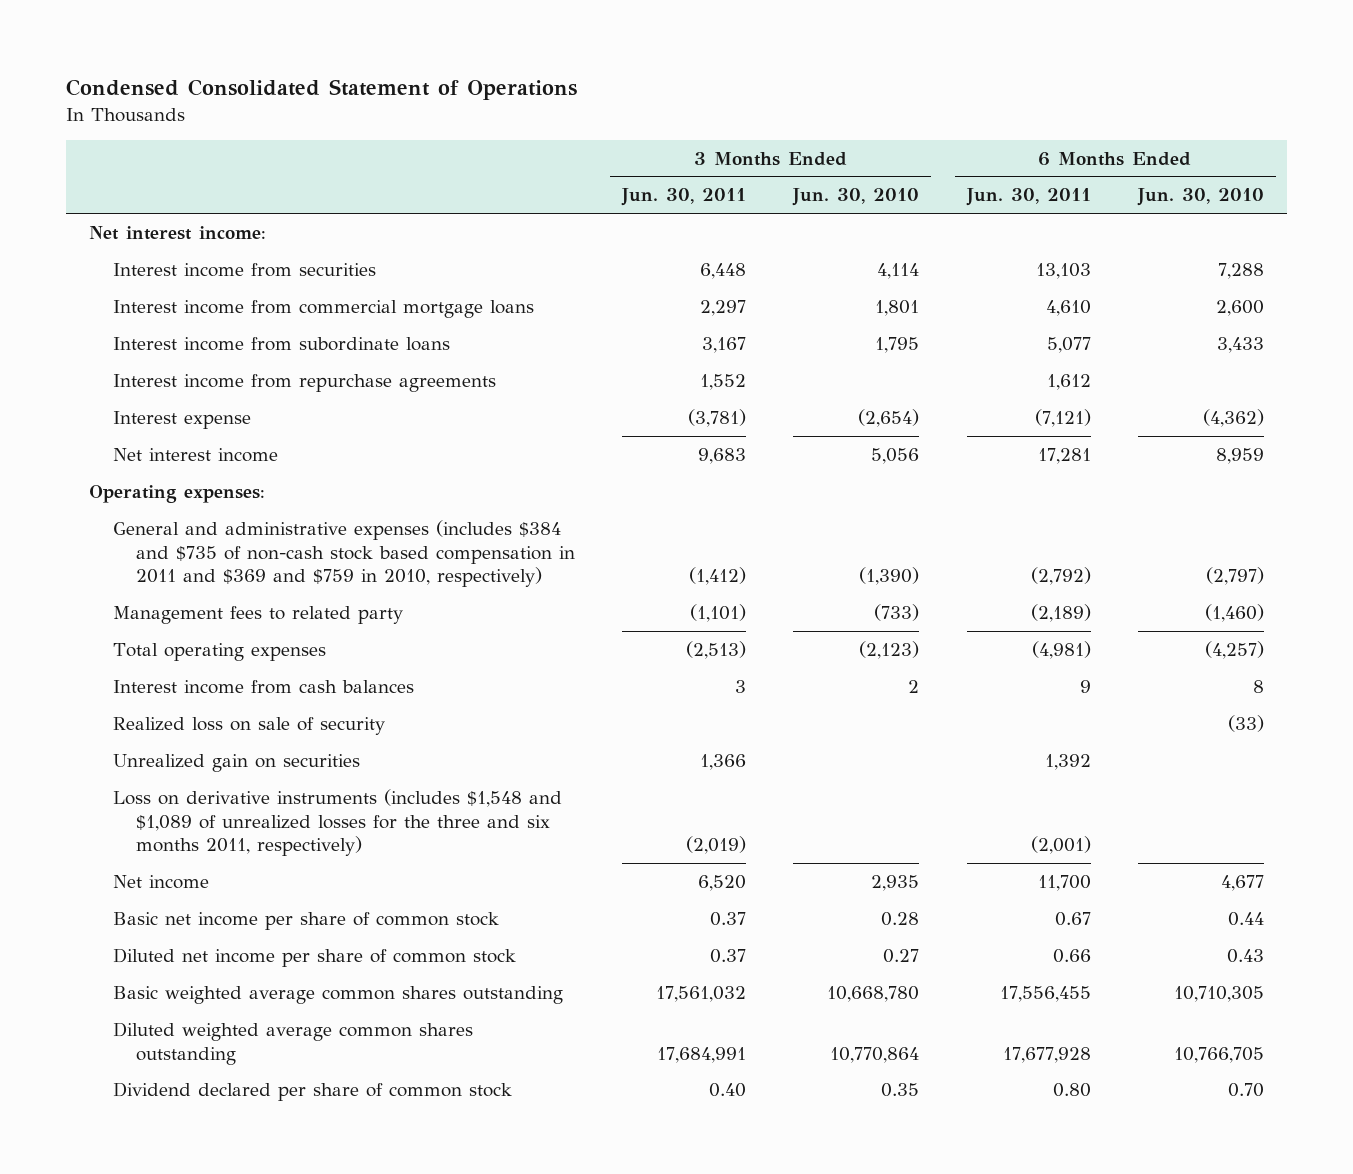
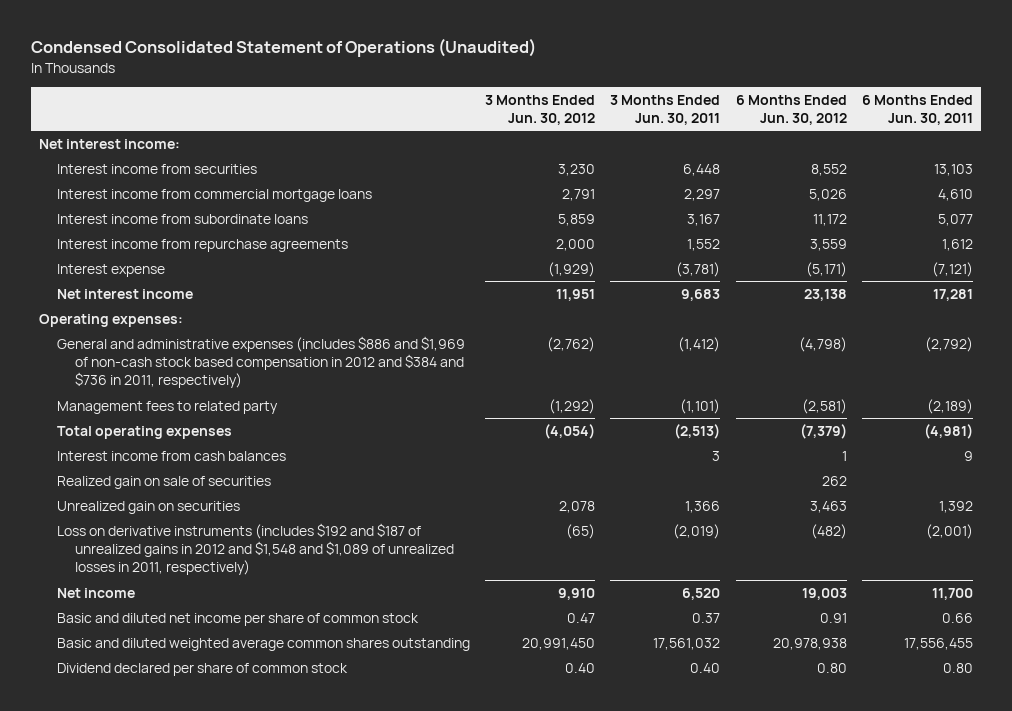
- Condensed Consolidated Statement of Operations
+ Condensed Consolidated Statement of Operations (Unaudited)
- | 3 Months Ended Jun. 30, 2011 | 3 Months Ended Jun. 30, 2010 | 6 Months Ended Jun. 30, 2011 | 6 Months Ended Jun. 30, 2010
+ | 3 Months Ended Jun. 30, 2012 | 3 Months Ended Jun. 30, 2011 | 6 Months Ended Jun. 30, 2012 | 6 Months Ended Jun. 30, 2011
- General and administrative expenses (includes $384 and $735 of non-cash stock based compensation in 2011 and $369 and $759 in 2010, respectively) | (1,412) | (1,390) | (2,792) | (2,797)
+ General and administrative expenses (includes $886 and $1,969 of non-cash stock based compensation in 2012 and $384 and $736 in 2011, respectively) | (2,762) | (1,412) | (4,798) | (2,792)
- Realized loss on sale of security | | | | (33)
+ Realized gain on sale of securities | | | 262 |
- Loss on derivative instruments (includes $1,548 and $1,089 of unrealized losses for the three and six months 2011, respectively) | (2,019) | | (2,001) |
+ Loss on derivative instruments (includes $192 and $187 of unrealized gains in 2012 and $1,548 and $1,089 of unrealized losses in 2011, respectively) | (65) | (2,019) | (482) | (2,001)
- Basic net income per share of common stock | 0.37 | 0.28 | 0.67 | 0.44
- Diluted net income per share of common stock | 0.37 | 0.27 | 0.66 | 0.43
- Basic weighted average common shares outstanding | 17,561,032 | 10,668,780 | 17,556,455 | 10,710,305
- Diluted weighted average common shares outstanding | 17,684,991 | 10,770,864 | 17,677,928 | 10,766,705
+ Basic and diluted net income per share of common stock | 0.47 | 0.37 | 0.91 | 0.66
+ Basic and diluted weighted average common shares outstanding | 20,991,450 | 17,561,032 | 20,978,938 | 17,556,455

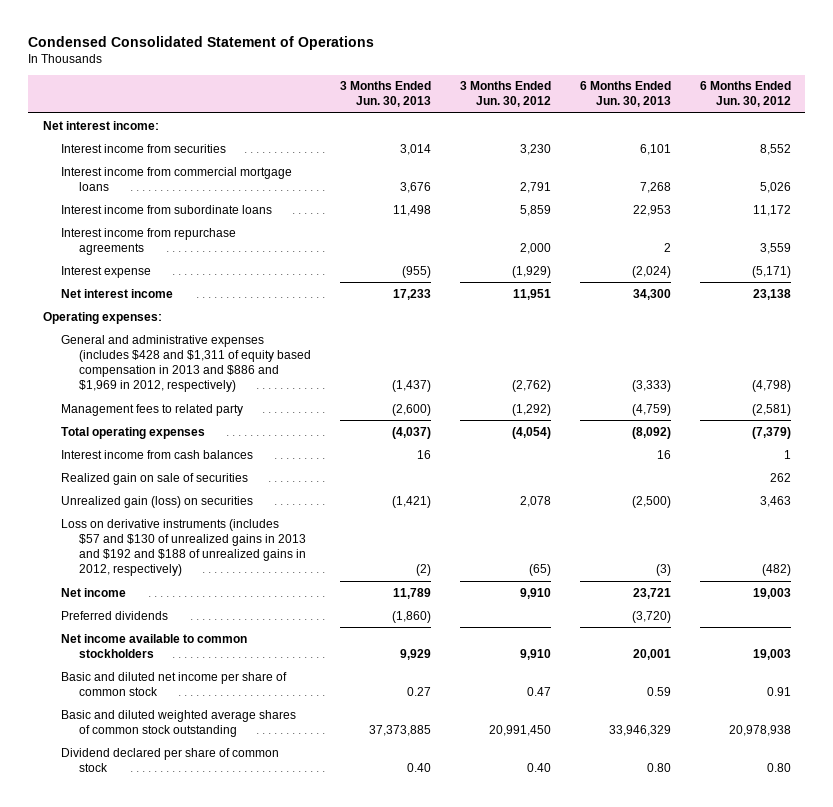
- Condensed Consolidated Statement of Operations (Unaudited)
+ Condensed Consolidated Statement of Operations
- | 3 Months Ended Jun. 30, 2012 | 3 Months Ended Jun. 30, 2011 | 6 Months Ended Jun. 30, 2012 | 6 Months Ended Jun. 30, 2011
+ | 3 Months Ended Jun. 30, 2013 | 3 Months Ended Jun. 30, 2012 | 6 Months Ended Jun. 30, 2013 | 6 Months Ended Jun. 30, 2012
- General and administrative expenses (includes $886 and $1,969 of non-cash stock based compensation in 2012 and $384 and $736 in 2011, respectively) | (2,762) | (1,412) | (4,798) | (2,792)
+ General and administrative expenses (includes $428 and $1,311 of equity based compensation in 2013 and $886 and $1,969 in 2012, respectively) | (1,437) | (2,762) | (3,333) | (4,798)
- Unrealized gain on securities | 2,078 | 1,366 | 3,463 | 1,392
- Loss on derivative instruments (includes $192 and $187 of unrealized gains in 2012 and $1,548 and $1,089 of unrealized losses in 2011, respectively) | (65) | (2,019) | (482) | (2,001)
+ Unrealized gain (loss) on securities | (1,421) | 2,078 | (2,500) | 3,463
+ Loss on derivative instruments (includes $57 and $130 of unrealized gains in 2013 and $192 and $188 of unrealized gains in 2012, respectively) | (2) | (65) | (3) | (482)
+ Preferred dividends | (1,860) | | (3,720) |
+ Net income available to common stockholders | 9,929 | 9,910 | 20,001 | 19,003
- Basic and diluted weighted average common shares outstanding | 20,991,450 | 17,561,032 | 20,978,938 | 17,556,455
+ Basic and diluted weighted average shares of common stock outstanding | 37,373,885 | 20,991,450 | 33,946,329 | 20,978,938

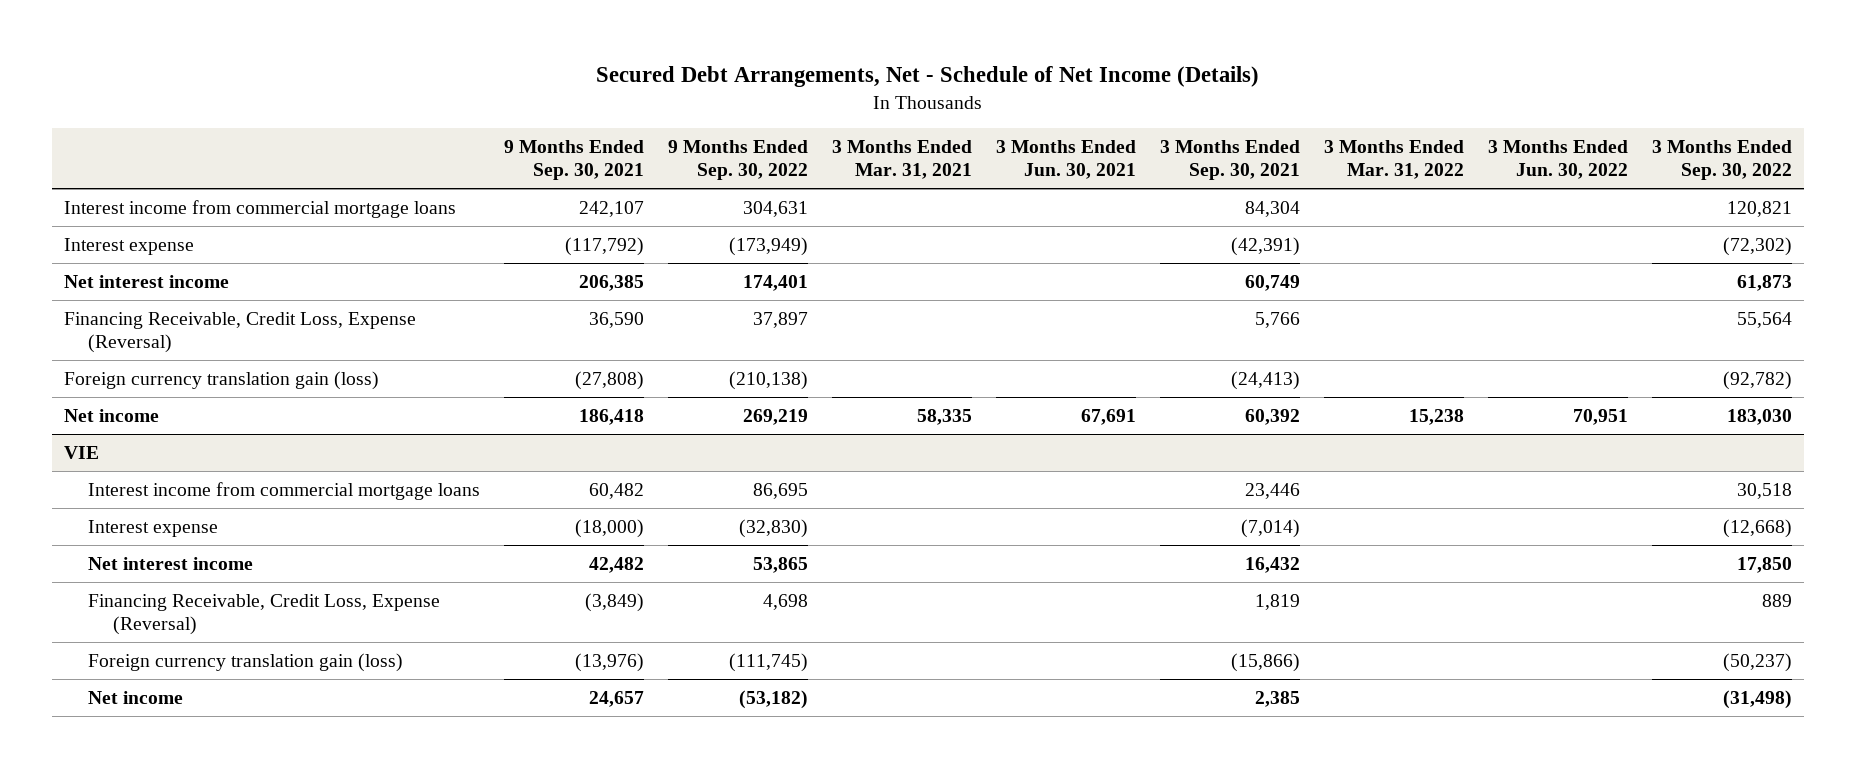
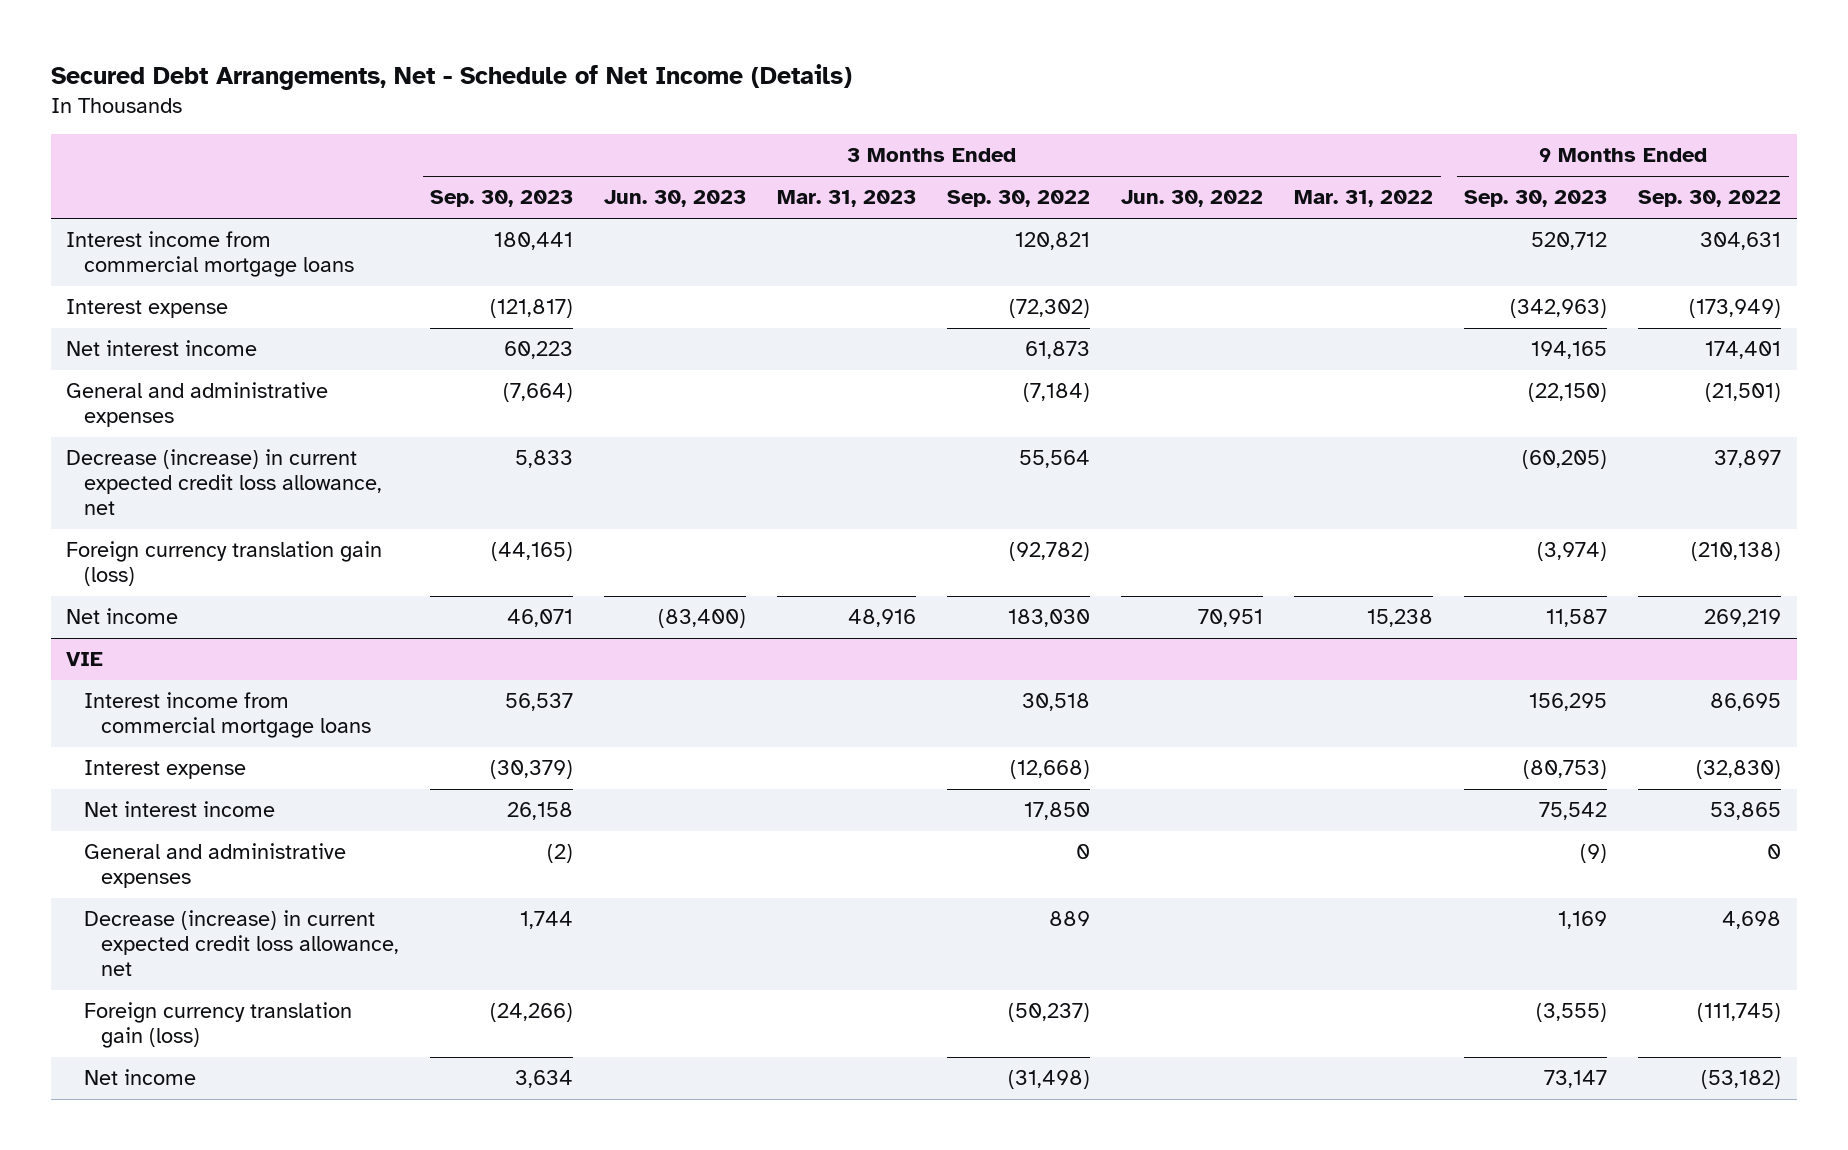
- | 9 Months Ended Sep. 30, 2021 | 9 Months Ended Sep. 30, 2022 | 3 Months Ended Mar. 31, 2021 | 3 Months Ended Jun. 30, 2021 | 3 Months Ended Sep. 30, 2021 | 3 Months Ended Mar. 31, 2022 | 3 Months Ended Jun. 30, 2022 | 3 Months Ended Sep. 30, 2022
+ | 3 Months Ended Sep. 30, 2023 | 3 Months Ended Jun. 30, 2023 | 3 Months Ended Mar. 31, 2023 | 3 Months Ended Sep. 30, 2022 | 3 Months Ended Jun. 30, 2022 | 3 Months Ended Mar. 31, 2022 | 9 Months Ended Sep. 30, 2023 | 9 Months Ended Sep. 30, 2022
- Financing Receivable, Credit Loss, Expense (Reversal) | 36,590 | 37,897 | | | 5,766 | | | 55,564
+ General and administrative expenses | (7,664) | | | (7,184) | | | (22,150) | (21,501)
+ Decrease (increase) in current expected credit loss allowance, net | 5,833 | | | 55,564 | | | (60,205) | 37,897
@ VIE
- Financing Receivable, Credit Loss, Expense (Reversal) | (3,849) | 4,698 | | | 1,819 | | | 889
+ General and administrative expenses | (2) | | | 0 | | | (9) | 0
+ Decrease (increase) in current expected credit loss allowance, net | 1,744 | | | 889 | | | 1,169 | 4,698

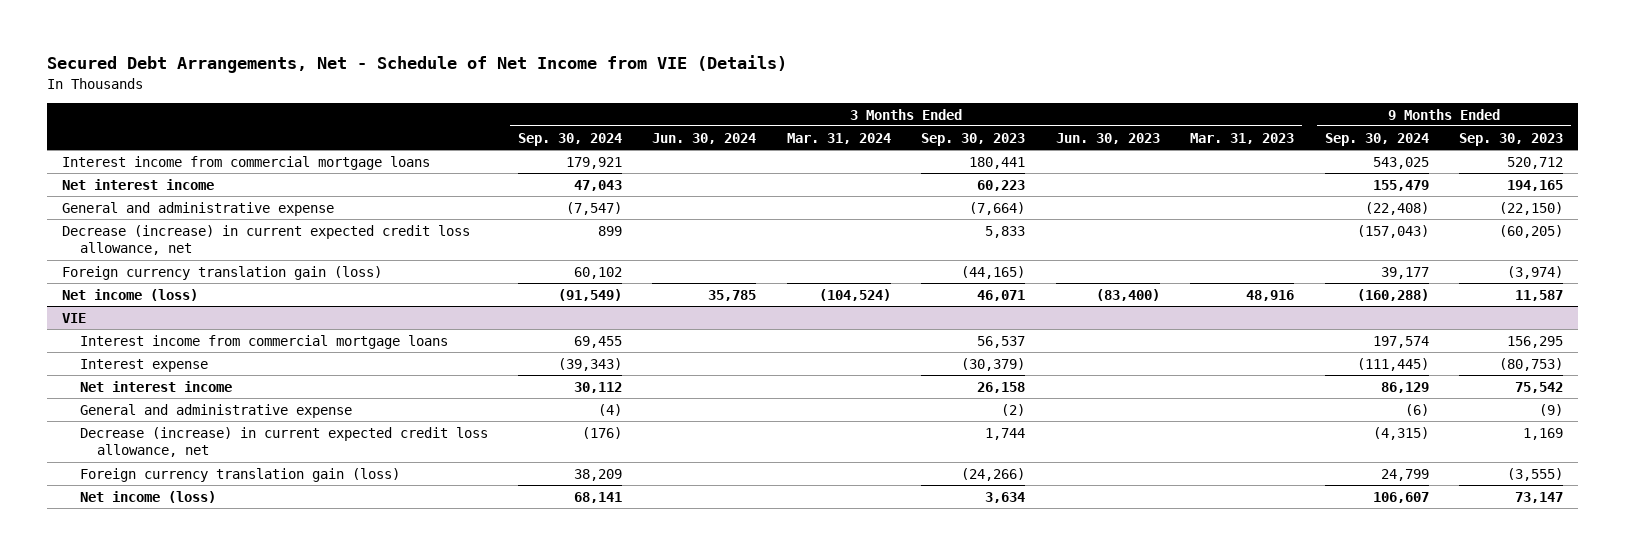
- Secured Debt Arrangements, Net - Schedule of Net Income (Details)
+ Secured Debt Arrangements, Net - Schedule of Net Income from VIE (Details)
- | 3 Months Ended Sep. 30, 2023 | 3 Months Ended Jun. 30, 2023 | 3 Months Ended Mar. 31, 2023 | 3 Months Ended Sep. 30, 2022 | 3 Months Ended Jun. 30, 2022 | 3 Months Ended Mar. 31, 2022 | 9 Months Ended Sep. 30, 2023 | 9 Months Ended Sep. 30, 2022
+ | 3 Months Ended Sep. 30, 2024 | 3 Months Ended Jun. 30, 2024 | 3 Months Ended Mar. 31, 2024 | 3 Months Ended Sep. 30, 2023 | 3 Months Ended Jun. 30, 2023 | 3 Months Ended Mar. 31, 2023 | 9 Months Ended Sep. 30, 2024 | 9 Months Ended Sep. 30, 2023
- Interest expense | (121,817) | | | (72,302) | | | (342,963) | (173,949)
- General and administrative expenses | (7,664) | | | (7,184) | | | (22,150) | (21,501)
+ General and administrative expense | (7,547) | | | (7,664) | | | (22,408) | (22,150)
- Net income | 46,071 | (83,400) | 48,916 | 183,030 | 70,951 | 15,238 | 11,587 | 269,219
+ Net income (loss) | (91,549) | 35,785 | (104,524) | 46,071 | (83,400) | 48,916 | (160,288) | 11,587
@ VIE
- General and administrative expenses | (2) | | | 0 | | | (9) | 0
+ General and administrative expense | (4) | | | (2) | | | (6) | (9)
- Net income | 3,634 | | | (31,498) | | | 73,147 | (53,182)
+ Net income (loss) | 68,141 | | | 3,634 | | | 106,607 | 73,147

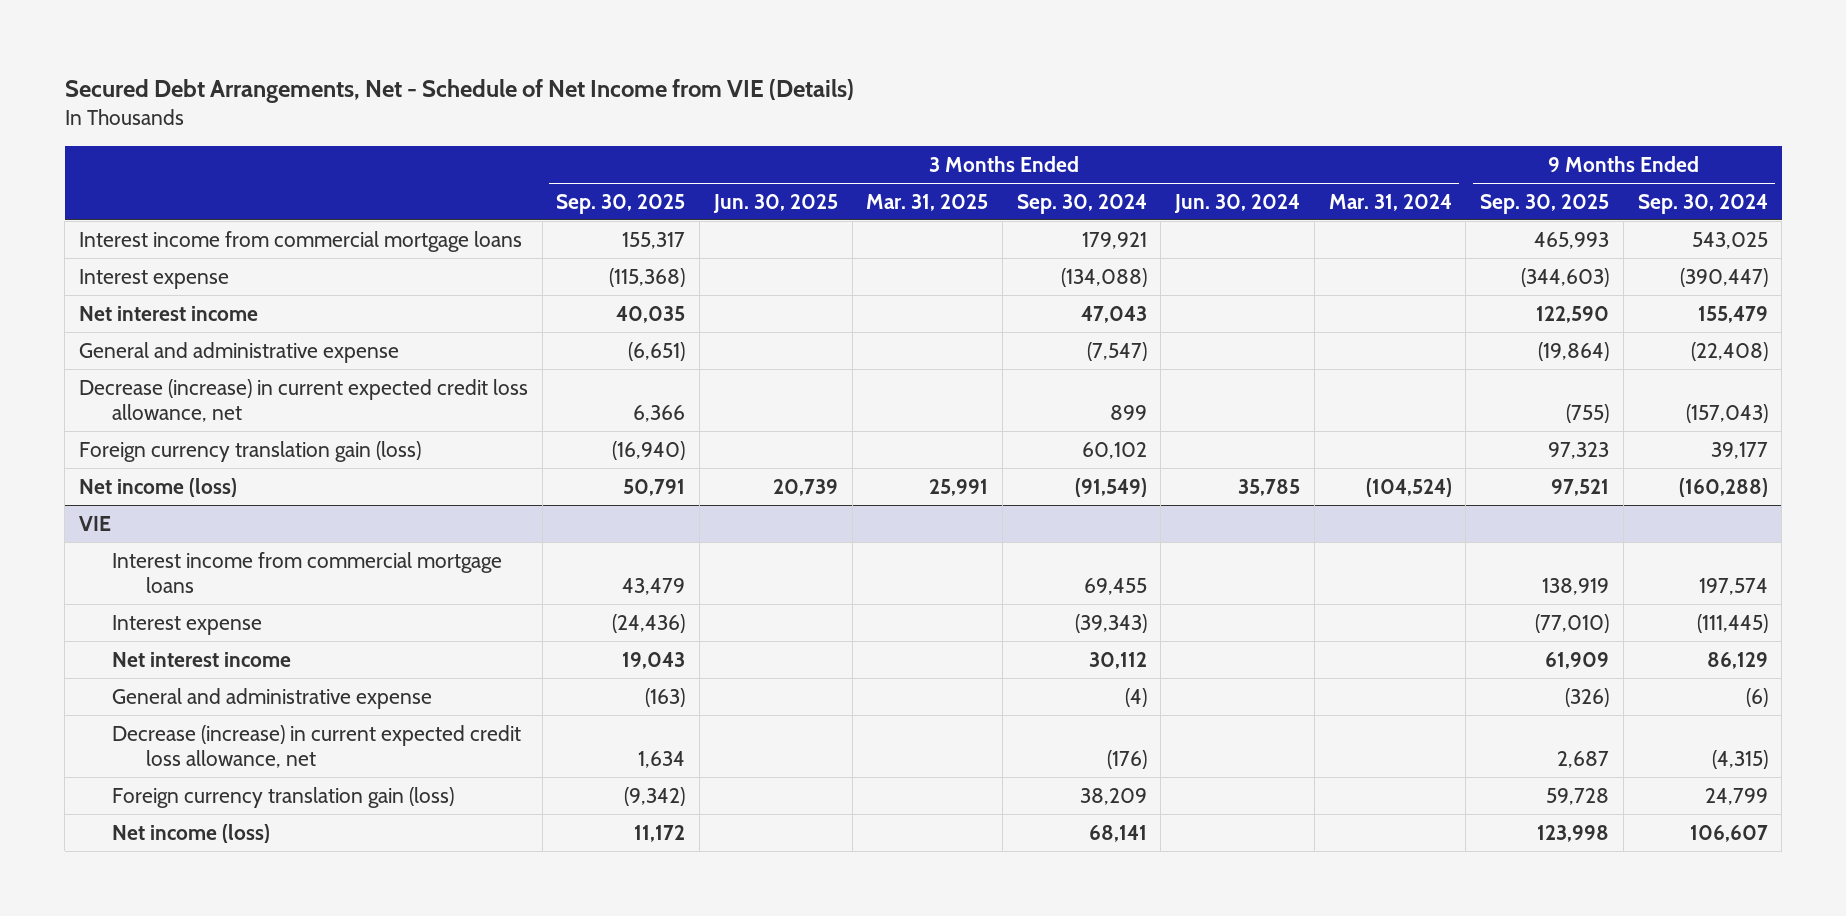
- | 3 Months Ended Sep. 30, 2024 | 3 Months Ended Jun. 30, 2024 | 3 Months Ended Mar. 31, 2024 | 3 Months Ended Sep. 30, 2023 | 3 Months Ended Jun. 30, 2023 | 3 Months Ended Mar. 31, 2023 | 9 Months Ended Sep. 30, 2024 | 9 Months Ended Sep. 30, 2023
+ | 3 Months Ended Sep. 30, 2025 | 3 Months Ended Jun. 30, 2025 | 3 Months Ended Mar. 31, 2025 | 3 Months Ended Sep. 30, 2024 | 3 Months Ended Jun. 30, 2024 | 3 Months Ended Mar. 31, 2024 | 9 Months Ended Sep. 30, 2025 | 9 Months Ended Sep. 30, 2024
+ Interest expense | (115,368) | | | (134,088) | | | (344,603) | (390,447)

